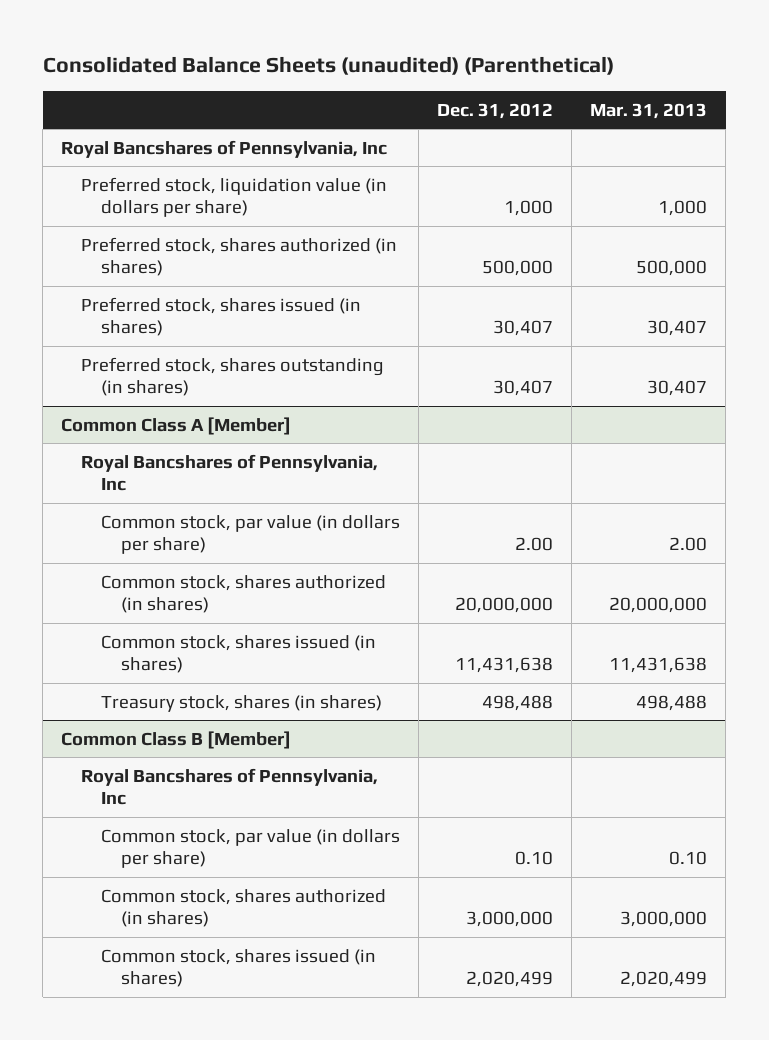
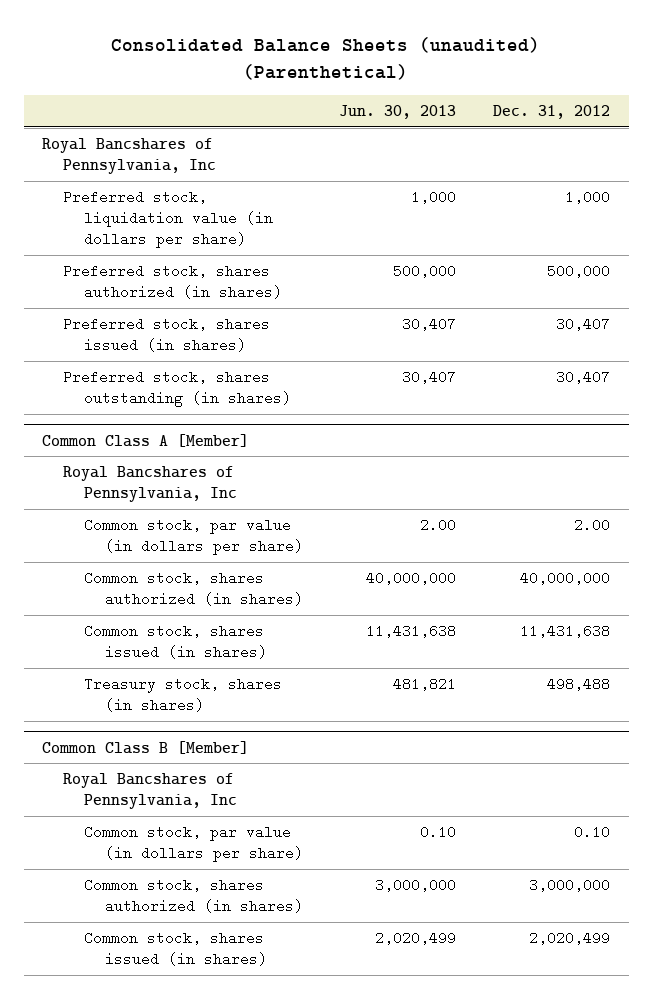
- | Dec. 31, 2012 | Mar. 31, 2013
+ | Jun. 30, 2013 | Dec. 31, 2012
@ Common Class A [Member]
- Common stock, shares authorized (in shares) | 20,000,000 | 20,000,000
+ Common stock, shares authorized (in shares) | 40,000,000 | 40,000,000

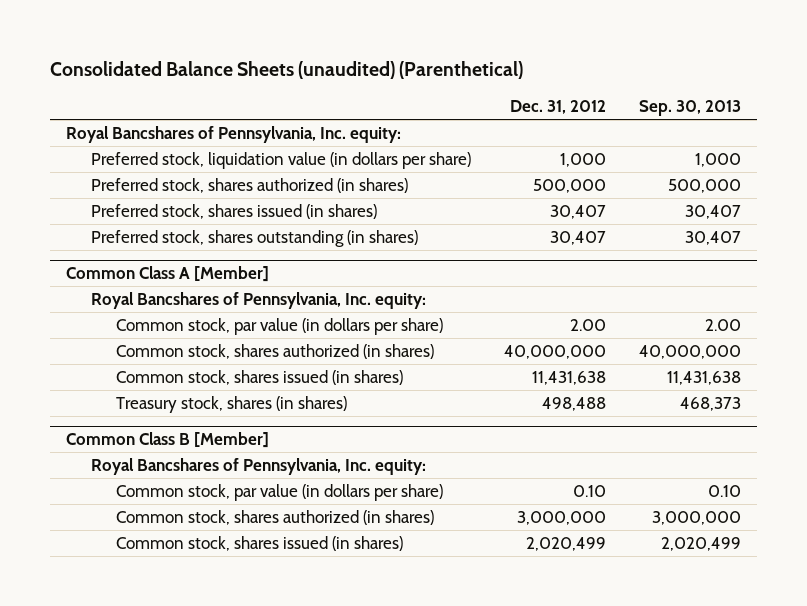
- | Jun. 30, 2013 | Dec. 31, 2012
+ | Dec. 31, 2012 | Sep. 30, 2013
- Royal Bancshares of Pennsylvania, Inc
+ Royal Bancshares of Pennsylvania, Inc. equity:
@ Common Class A [Member]
- Royal Bancshares of Pennsylvania, Inc
+ Royal Bancshares of Pennsylvania, Inc. equity:
@ Common Class B [Member]
- Royal Bancshares of Pennsylvania, Inc
+ Royal Bancshares of Pennsylvania, Inc. equity:

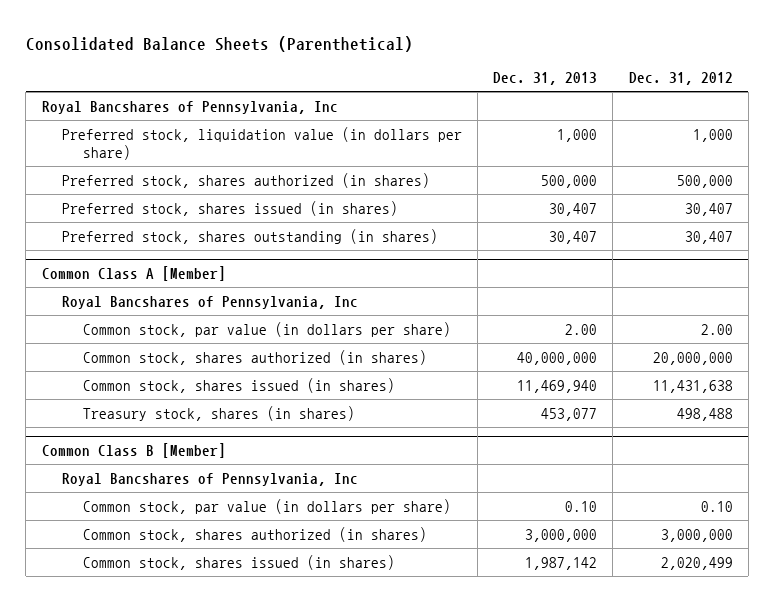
- Consolidated Balance Sheets (unaudited) (Parenthetical)
+ Consolidated Balance Sheets (Parenthetical)
- | Dec. 31, 2012 | Sep. 30, 2013
+ | Dec. 31, 2013 | Dec. 31, 2012
- Royal Bancshares of Pennsylvania, Inc. equity:
+ Royal Bancshares of Pennsylvania, Inc
@ Common Class A [Member]
- Royal Bancshares of Pennsylvania, Inc. equity:
+ Royal Bancshares of Pennsylvania, Inc
- Common stock, shares authorized (in shares) | 40,000,000 | 40,000,000
+ Common stock, shares authorized (in shares) | 40,000,000 | 20,000,000
@ Common Class B [Member]
- Royal Bancshares of Pennsylvania, Inc. equity:
+ Royal Bancshares of Pennsylvania, Inc

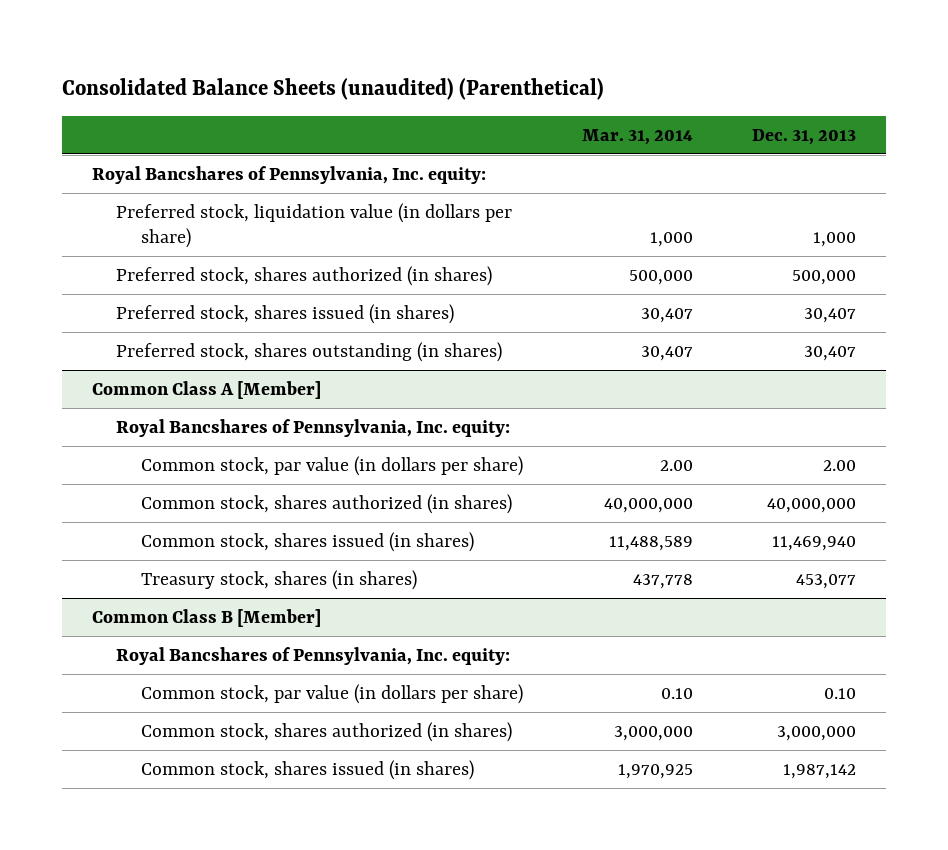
- Consolidated Balance Sheets (Parenthetical)
+ Consolidated Balance Sheets (unaudited) (Parenthetical)
- | Dec. 31, 2013 | Dec. 31, 2012
+ | Mar. 31, 2014 | Dec. 31, 2013
- Royal Bancshares of Pennsylvania, Inc
+ Royal Bancshares of Pennsylvania, Inc. equity:
@ Common Class A [Member]
- Royal Bancshares of Pennsylvania, Inc
+ Royal Bancshares of Pennsylvania, Inc. equity:
@ Common Class B [Member]
- Royal Bancshares of Pennsylvania, Inc
+ Royal Bancshares of Pennsylvania, Inc. equity:

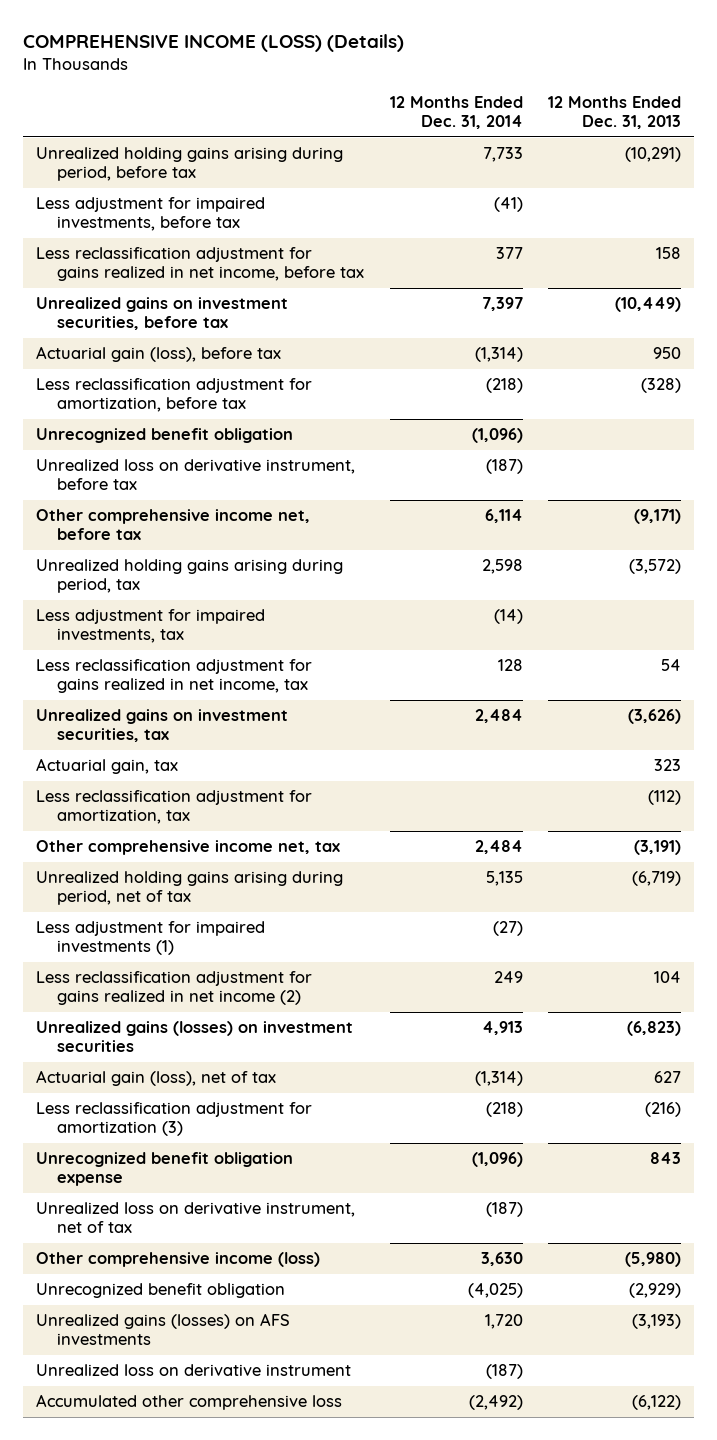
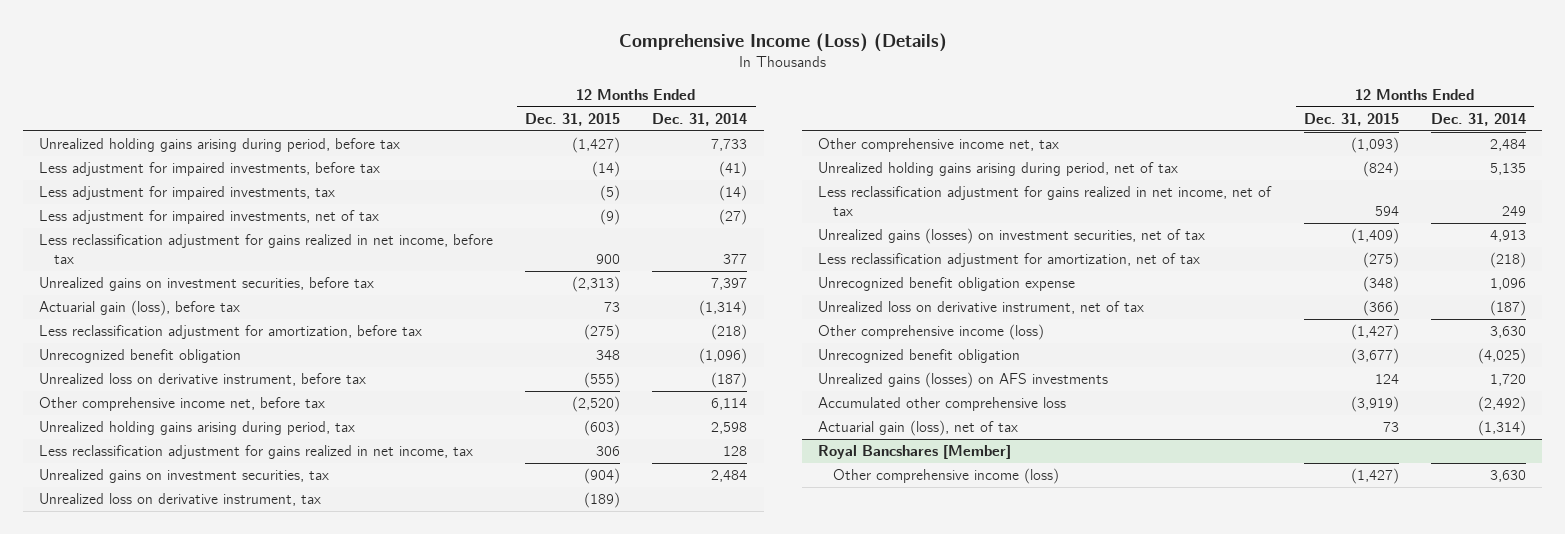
- COMPREHENSIVE INCOME (LOSS) (Details)
+ Comprehensive Income (Loss) (Details)
- | 12 Months Ended Dec. 31, 2014 | 12 Months Ended Dec. 31, 2013
+ | 12 Months Ended Dec. 31, 2015 | 12 Months Ended Dec. 31, 2014
moved up: Less adjustment for impaired investments, tax | (5) | (14)
+ Less adjustment for impaired investments, net of tax | (9) | (27)
- Actuarial gain, tax | | 323
- Less reclassification adjustment for amortization, tax | | (112)
+ Unrealized loss on derivative instrument, tax | (189) |
- Less adjustment for impaired investments (1) | (27) |
- Less reclassification adjustment for gains realized in net income (2) | 249 | 104
- Unrealized gains (losses) on investment securities | 4,913 | (6,823)
- Less reclassification adjustment for amortization (3) | (218) | (216)
- Unrecognized benefit obligation expense | (1,096) | 843
+ Less reclassification adjustment for gains realized in net income, net of tax | 594 | 249
+ Unrealized gains (losses) on investment securities, net of tax | (1,409) | 4,913
+ Less reclassification adjustment for amortization, net of tax | (275) | (218)
+ Unrecognized benefit obligation expense | (348) | 1,096
- Unrealized loss on derivative instrument | (187) |
moved down: Actuarial gain (loss), net of tax | 73 | (1,314)
+ Royal Bancshares [Member]
+ Other comprehensive income (loss) | (1,427) | 3,630

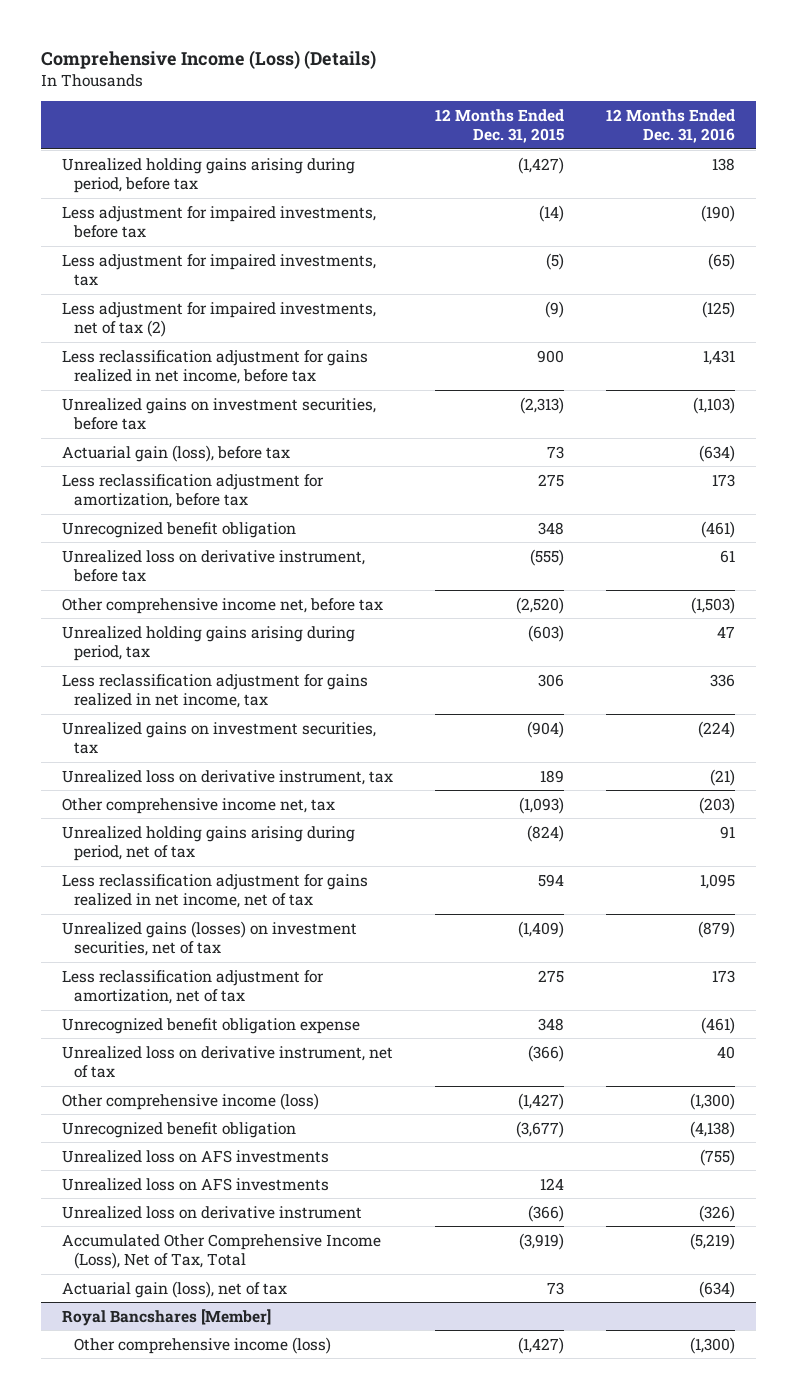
- | 12 Months Ended Dec. 31, 2015 | 12 Months Ended Dec. 31, 2014
+ | 12 Months Ended Dec. 31, 2015 | 12 Months Ended Dec. 31, 2016
- Less adjustment for impaired investments, net of tax | (9) | (27)
+ Less adjustment for impaired investments, net of tax (2) | (9) | (125)
- Less reclassification adjustment for amortization, before tax | (275) | (218)
+ Less reclassification adjustment for amortization, before tax | 275 | 173
- Unrealized loss on derivative instrument, tax | (189) |
+ Unrealized loss on derivative instrument, tax | 189 | (21)
- Less reclassification adjustment for amortization, net of tax | (275) | (218)
- Unrecognized benefit obligation expense | (348) | 1,096
+ Less reclassification adjustment for amortization, net of tax | 275 | 173
+ Unrecognized benefit obligation expense | 348 | (461)
- Unrealized gains (losses) on AFS investments | 124 | 1,720
- Accumulated other comprehensive loss | (3,919) | (2,492)
+ Unrealized loss on AFS investments | | (755)
+ Unrealized loss on AFS investments | 124 |
+ Unrealized loss on derivative instrument | (366) | (326)
+ Accumulated Other Comprehensive Income (Loss), Net of Tax, Total | (3,919) | (5,219)

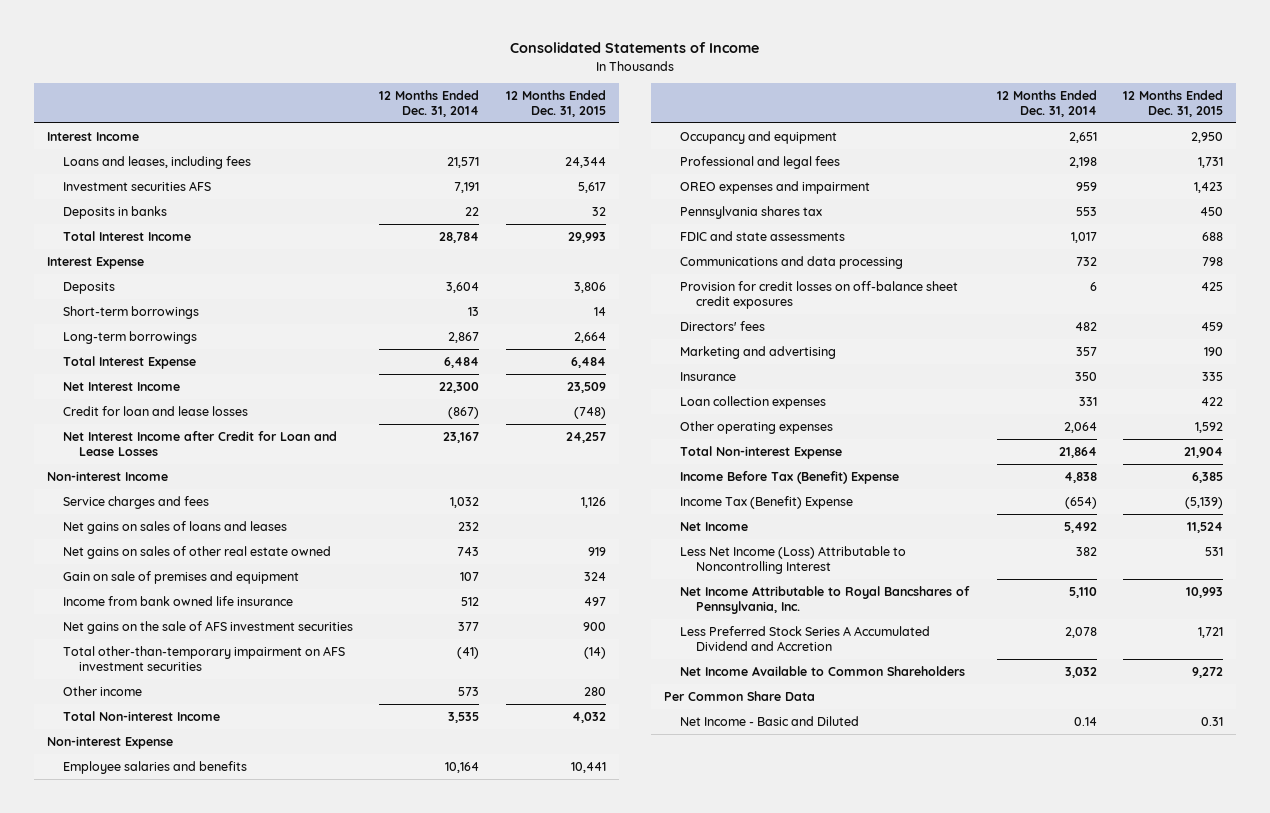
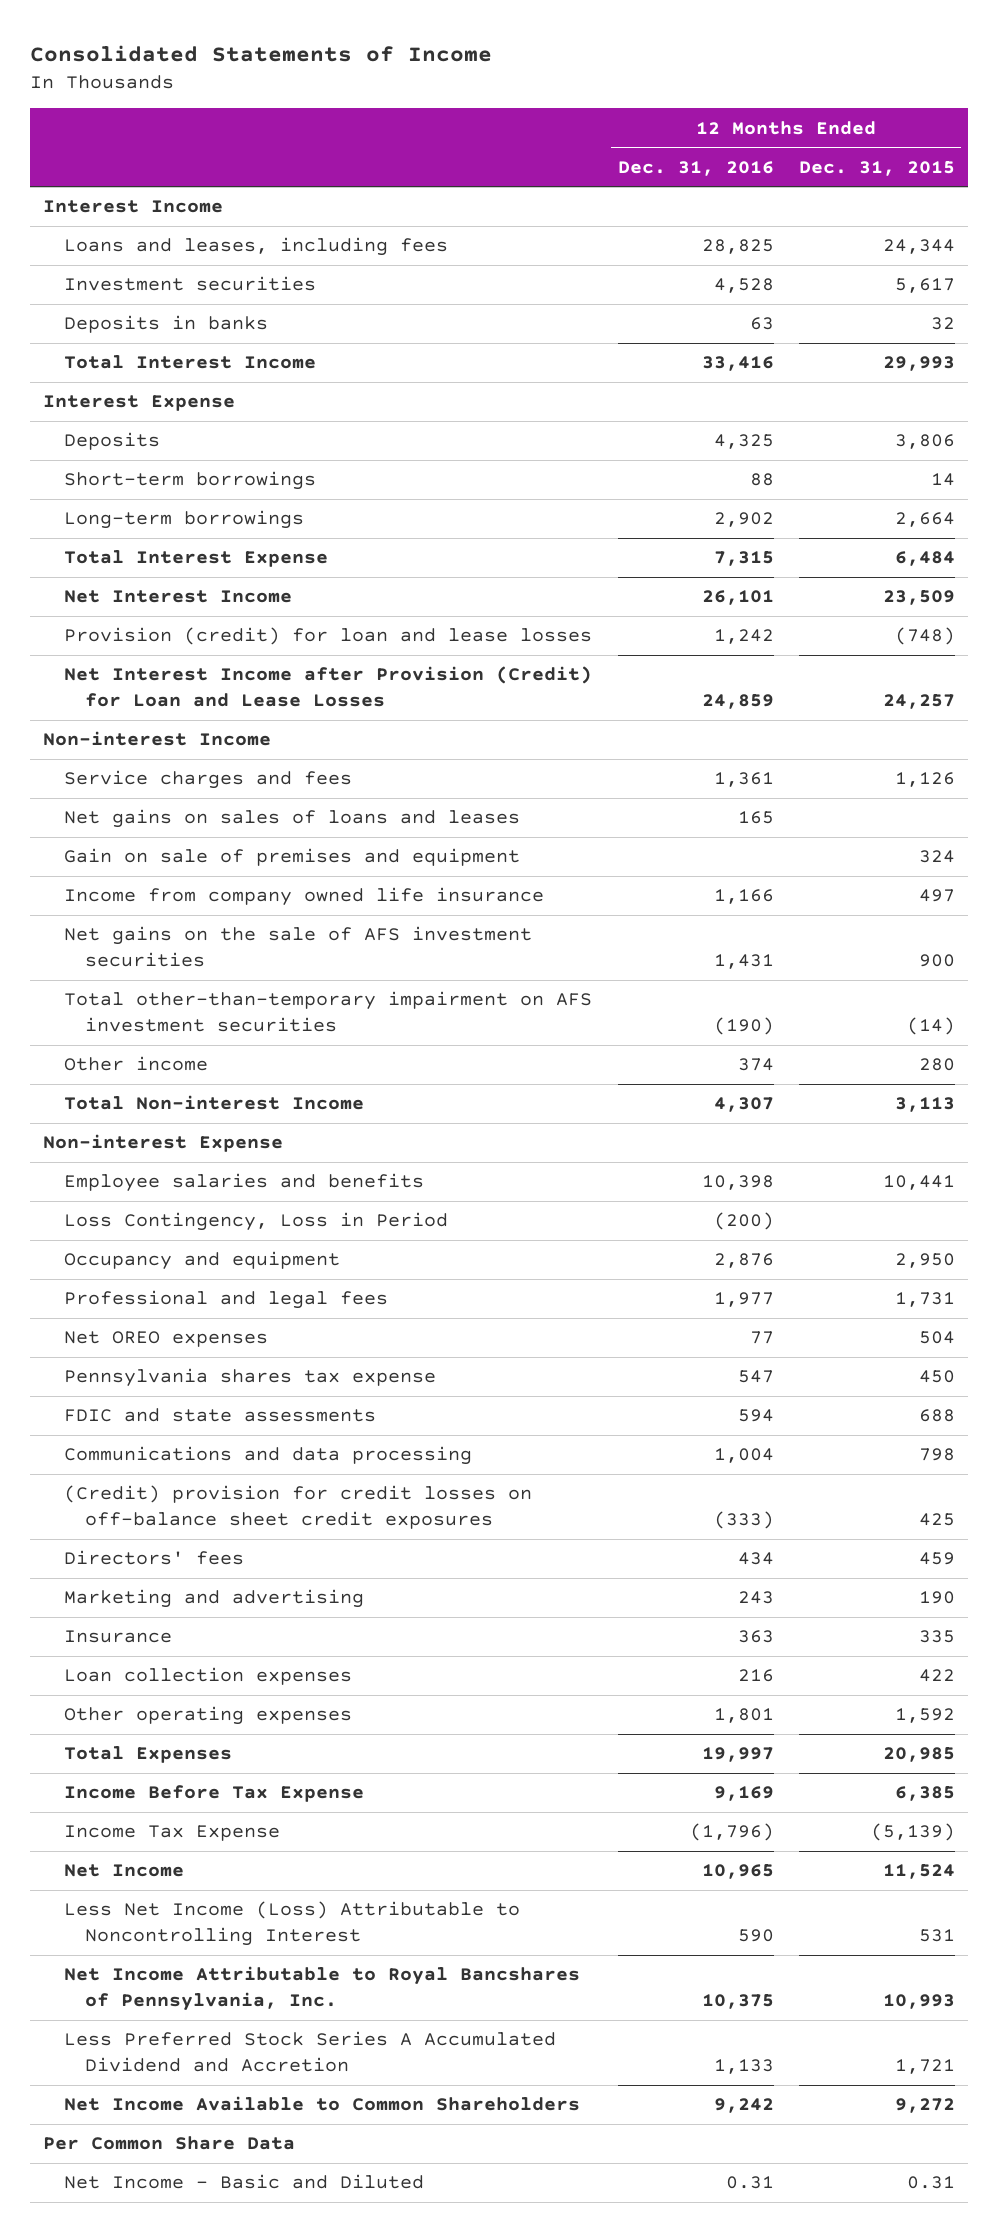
- | 12 Months Ended Dec. 31, 2014 | 12 Months Ended Dec. 31, 2015
+ | 12 Months Ended Dec. 31, 2016 | 12 Months Ended Dec. 31, 2015
- Investment securities AFS | 7,191 | 5,617
+ Investment securities | 4,528 | 5,617
- Credit for loan and lease losses | (867) | (748)
- Net Interest Income after Credit for Loan and Lease Losses | 23,167 | 24,257
+ Provision (credit) for loan and lease losses | 1,242 | (748)
+ Net Interest Income after Provision (Credit) for Loan and Lease Losses | 24,859 | 24,257
- Net gains on sales of other real estate owned | 743 | 919
- Income from bank owned life insurance | 512 | 497
+ Income from company owned life insurance | 1,166 | 497
- Total Non-interest Income | 3,535 | 4,032
+ Total Non-interest Income | 4,307 | 3,113
+ Loss Contingency, Loss in Period | (200) |
- OREO expenses and impairment | 959 | 1,423
- Pennsylvania shares tax | 553 | 450
+ Net OREO expenses | 77 | 504
+ Pennsylvania shares tax expense | 547 | 450
- Provision for credit losses on off-balance sheet credit exposures | 6 | 425
+ (Credit) provision for credit losses on off-balance sheet credit exposures | (333) | 425
- Total Non-interest Expense | 21,864 | 21,904
- Income Before Tax (Benefit) Expense | 4,838 | 6,385
- Income Tax (Benefit) Expense | (654) | (5,139)
+ Total Expenses | 19,997 | 20,985
+ Income Before Tax Expense | 9,169 | 6,385
+ Income Tax Expense | (1,796) | (5,139)

